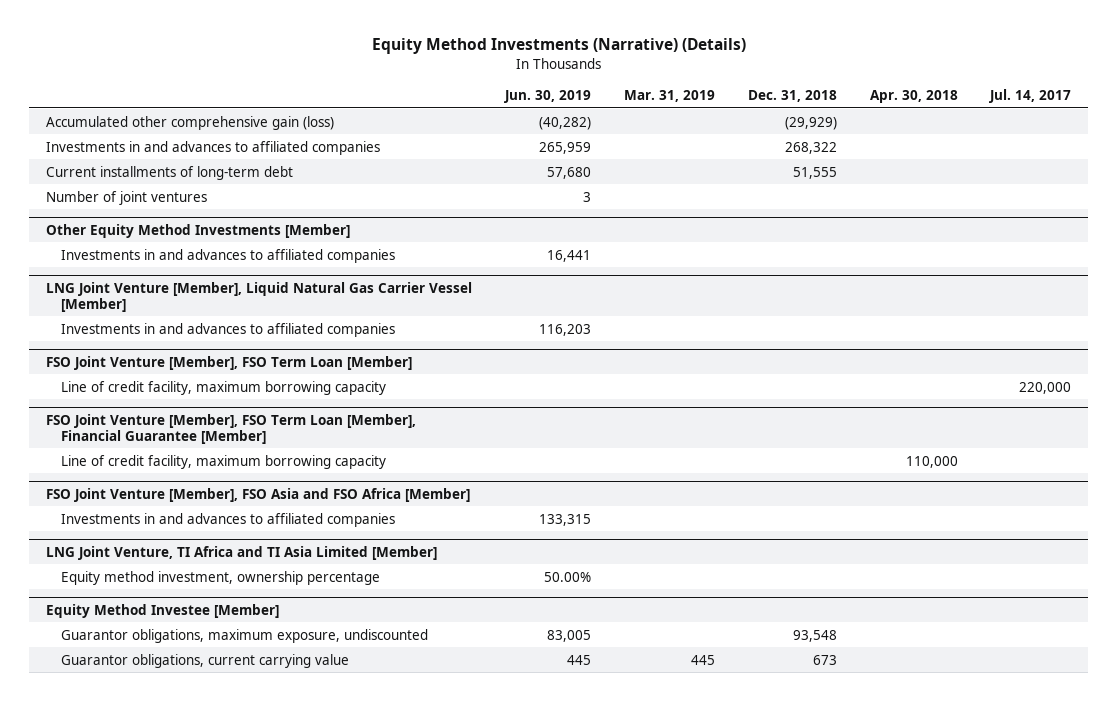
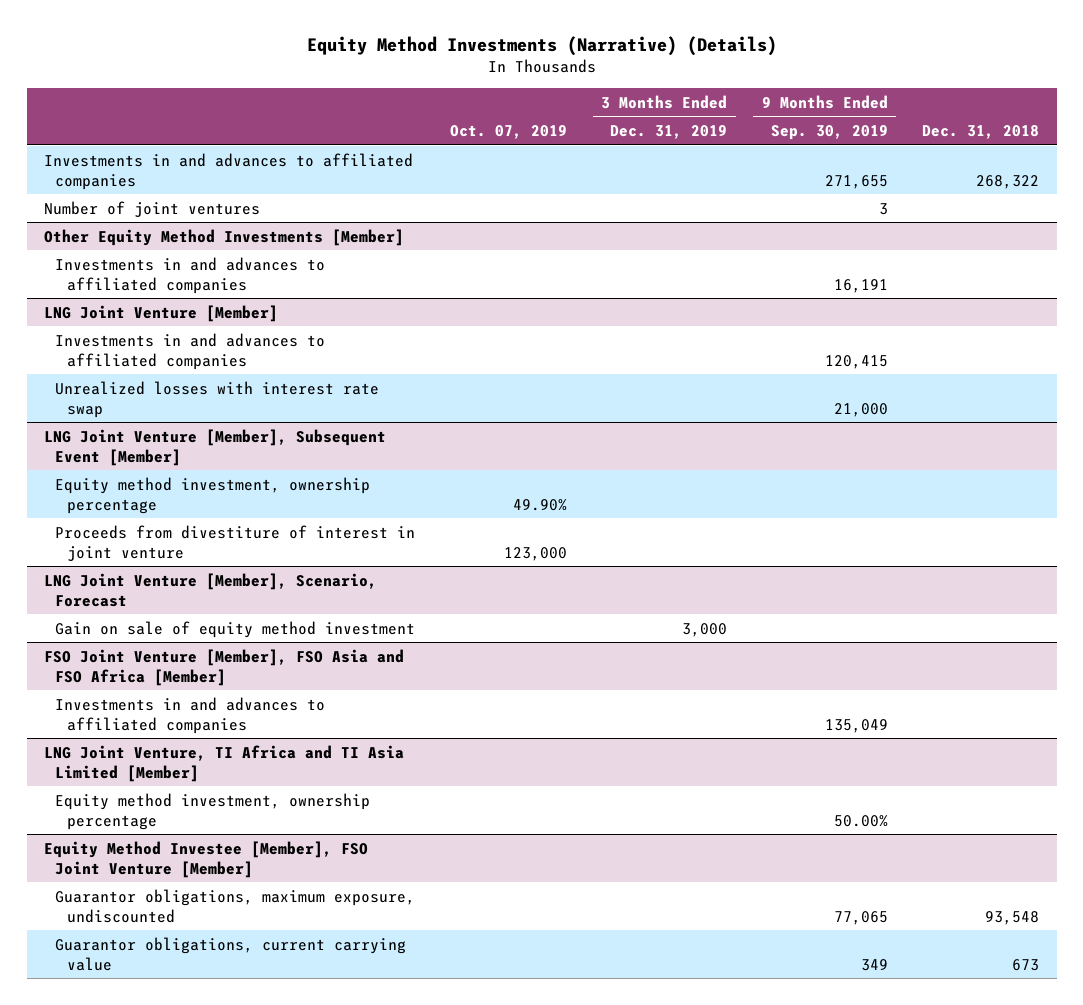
- | Jun. 30, 2019 | Mar. 31, 2019 | Dec. 31, 2018 | Apr. 30, 2018 | Jul. 14, 2017
+ | Oct. 07, 2019 | 3 Months Ended Dec. 31, 2019 | 9 Months Ended Sep. 30, 2019 | Dec. 31, 2018
- Accumulated other comprehensive gain (loss) | (40,282) | | (29,929) | |
- Current installments of long-term debt | 57,680 | | 51,555 | |
- LNG Joint Venture [Member], Liquid Natural Gas Carrier Vessel [Member]
+ LNG Joint Venture [Member]
- FSO Joint Venture [Member], FSO Term Loan [Member]
- Line of credit facility, maximum borrowing capacity | | | | | 220,000
- FSO Joint Venture [Member], FSO Term Loan [Member], Financial Guarantee [Member]
- Line of credit facility, maximum borrowing capacity | | | | 110,000 |
+ Unrealized losses with interest rate swap | | | 21,000 |
+ LNG Joint Venture [Member], Subsequent Event [Member]
+ Equity method investment, ownership percentage | 49.90% | | |
+ Proceeds from divestiture of interest in joint venture | 123,000 | | |
+ LNG Joint Venture [Member], Scenario, Forecast
+ Gain on sale of equity method investment | | 3,000 | |
- Equity Method Investee [Member]
+ Equity Method Investee [Member], FSO Joint Venture [Member]

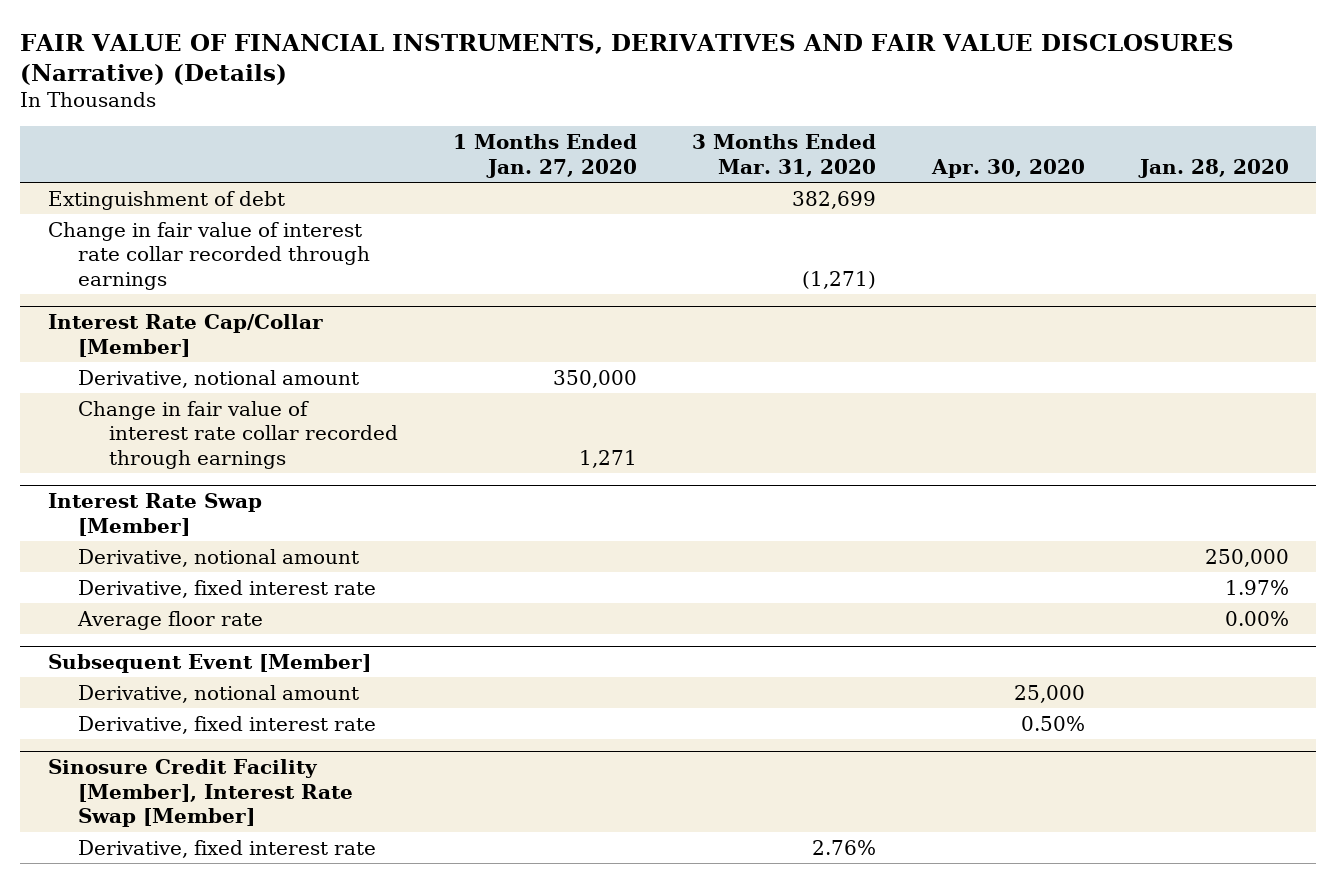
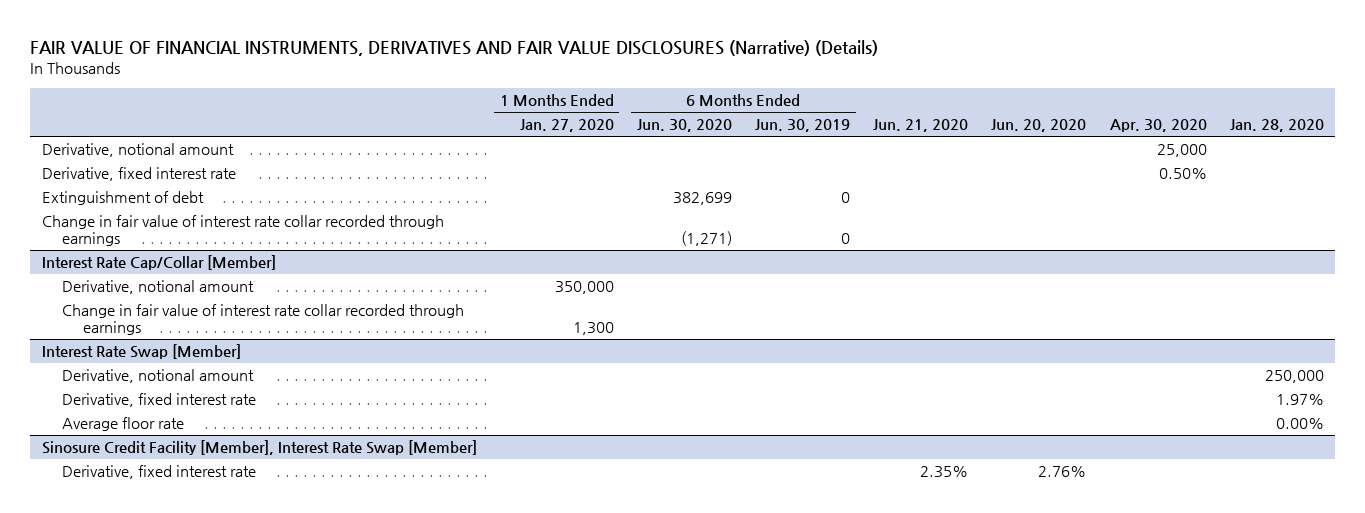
- | 1 Months Ended Jan. 27, 2020 | 3 Months Ended Mar. 31, 2020 | Apr. 30, 2020 | Jan. 28, 2020
+ | 1 Months Ended Jan. 27, 2020 | 6 Months Ended Jun. 30, 2020 | 6 Months Ended Jun. 30, 2019 | Jun. 21, 2020 | Jun. 20, 2020 | Apr. 30, 2020 | Jan. 28, 2020
+ Derivative, notional amount | | | | | | 25,000 |
+ Derivative, fixed interest rate | | | | | | 0.50% |
@ Interest Rate Cap/Collar [Member]
- Change in fair value of interest rate collar recorded through earnings | 1,271 | | |
+ Change in fair value of interest rate collar recorded through earnings | 1,300 | | | | | |
- Subsequent Event [Member]
- Derivative, notional amount | | | 25,000 |
- Derivative, fixed interest rate | | | 0.50% |

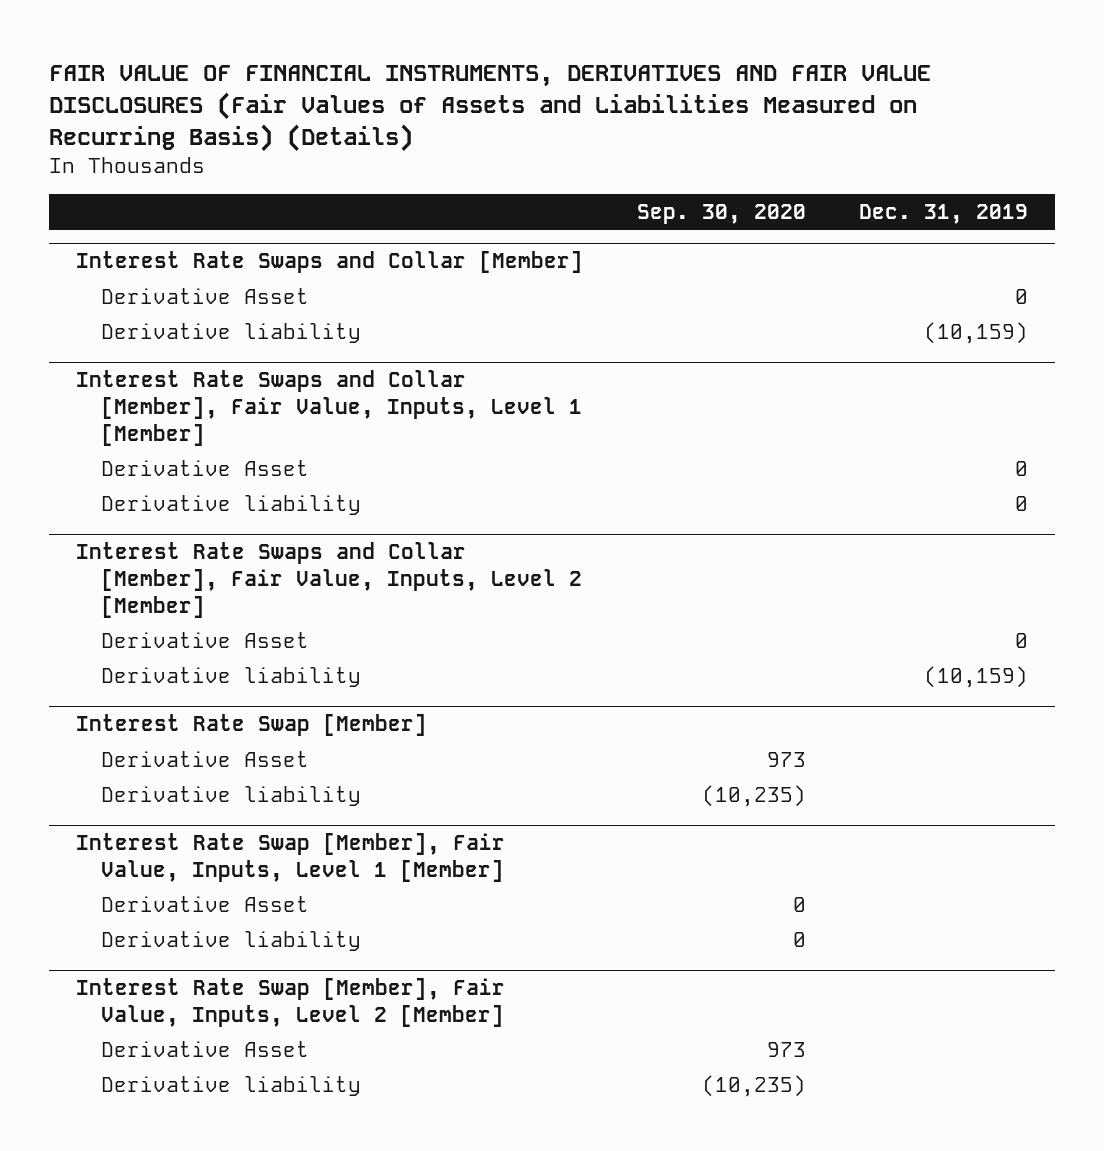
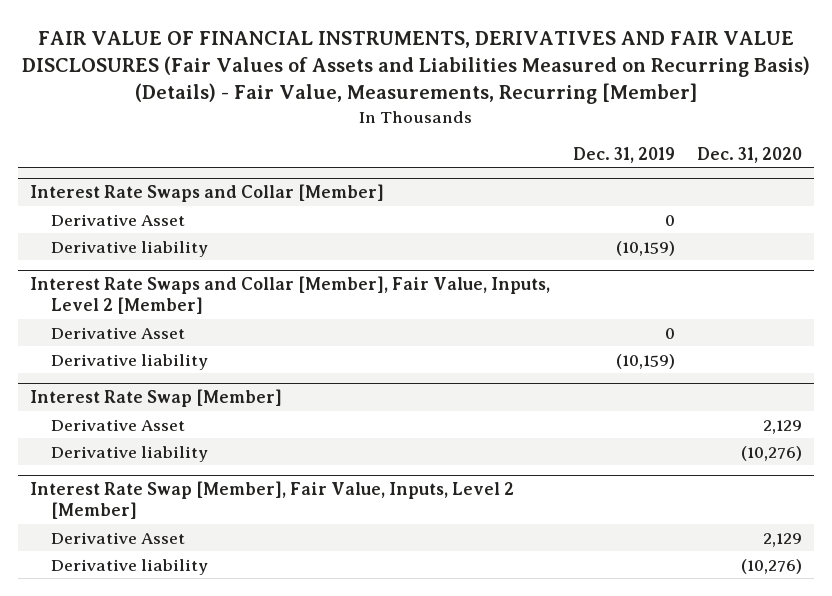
- FAIR VALUE OF FINANCIAL INSTRUMENTS, DERIVATIVES AND FAIR VALUE DISCLOSURES (Fair Values of Assets and Liabilities Measured on Recurring Basis) (Details)
+ FAIR VALUE OF FINANCIAL INSTRUMENTS, DERIVATIVES AND FAIR VALUE DISCLOSURES (Fair Values of Assets and Liabilities Measured on Recurring Basis) (Details) - Fair Value, Measurements, Recurring [Member]
- | Sep. 30, 2020 | Dec. 31, 2019
+ | Dec. 31, 2019 | Dec. 31, 2020
- Interest Rate Swaps and Collar [Member], Fair Value, Inputs, Level 1 [Member]
- Derivative Asset | | 0
- Derivative liability | | 0
- Interest Rate Swap [Member], Fair Value, Inputs, Level 1 [Member]
- Derivative Asset | 0 |
- Derivative liability | 0 |

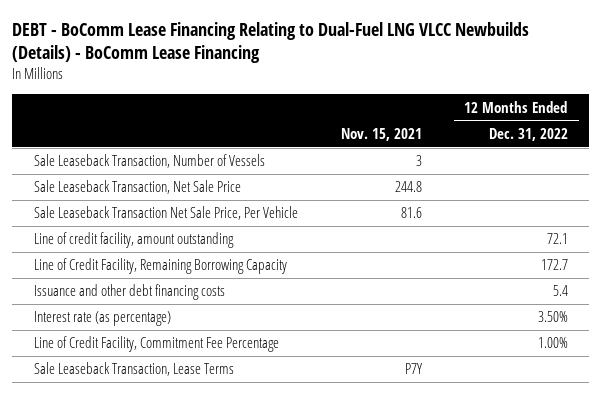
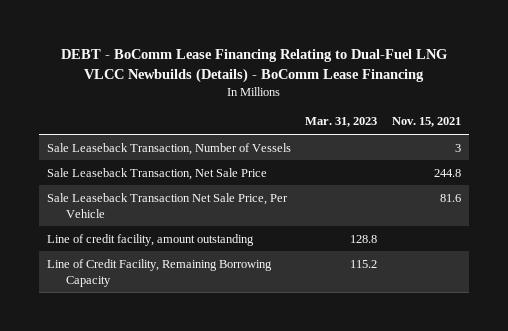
- | Nov. 15, 2021 | 12 Months Ended Dec. 31, 2022
+ | Mar. 31, 2023 | Nov. 15, 2021
- Issuance and other debt financing costs | | 5.4
- Interest rate (as percentage) | | 3.50%
- Line of Credit Facility, Commitment Fee Percentage | | 1.00%
- Sale Leaseback Transaction, Lease Terms | P7Y |

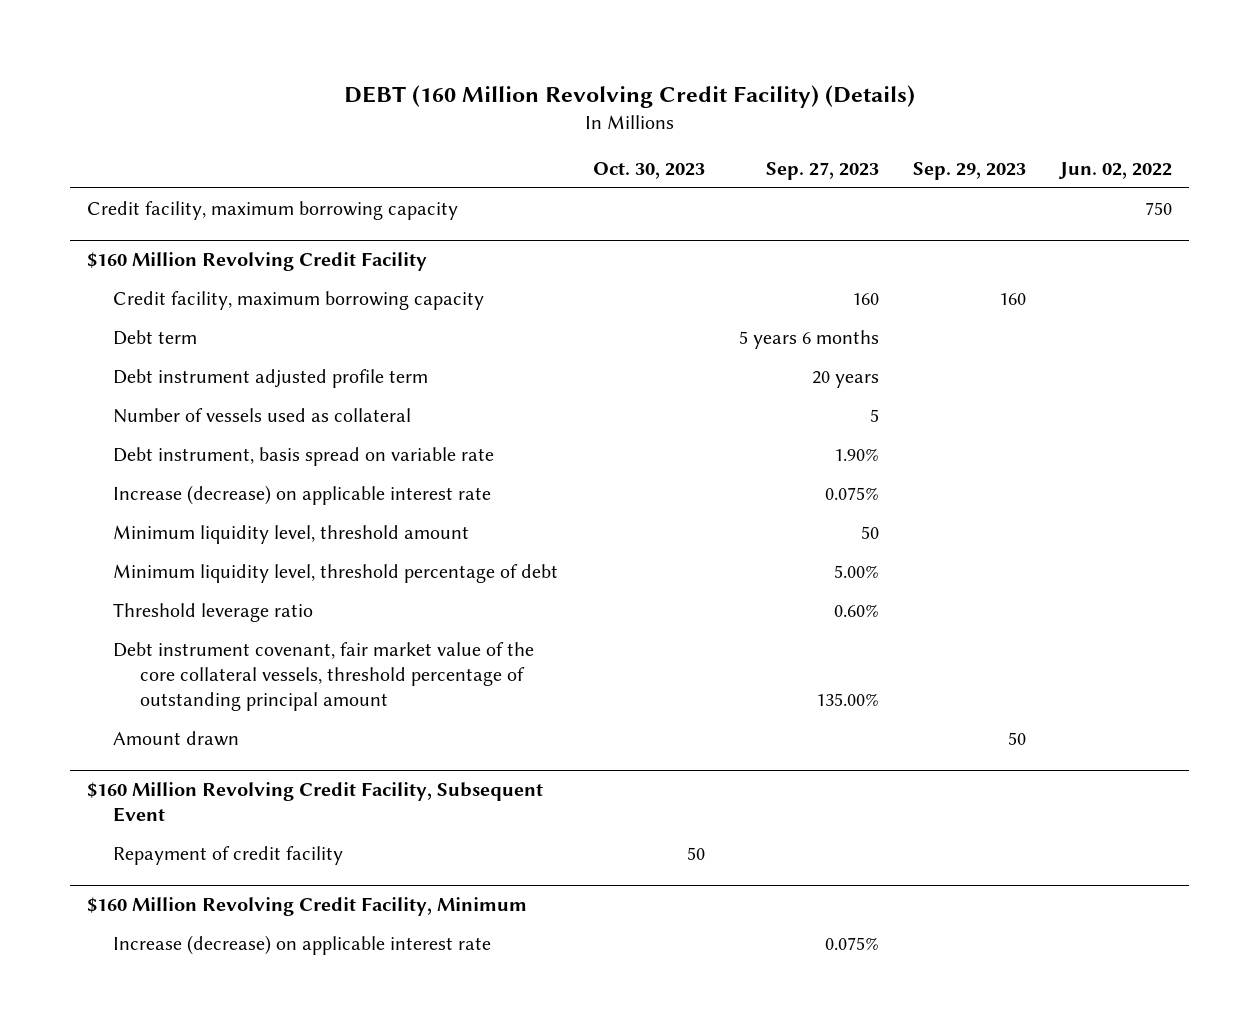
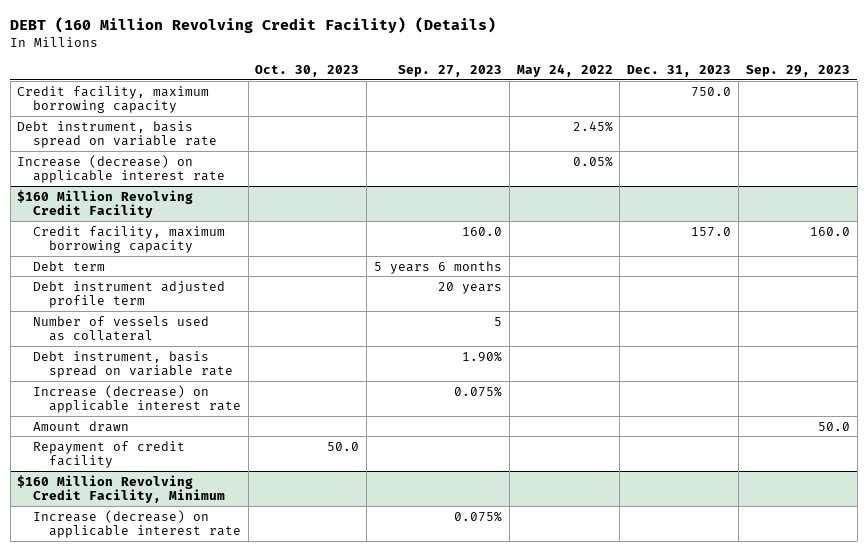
- | Oct. 30, 2023 | Sep. 27, 2023 | Sep. 29, 2023 | Jun. 02, 2022
+ | Oct. 30, 2023 | Sep. 27, 2023 | May 24, 2022 | Dec. 31, 2023 | Sep. 29, 2023
+ Debt instrument, basis spread on variable rate | | | 2.45% | |
+ Increase (decrease) on applicable interest rate | | | 0.05% | |
@ $160 Million Revolving Credit Facility
- Credit facility, maximum borrowing capacity | | 160 | 160 |
+ Credit facility, maximum borrowing capacity | | 160.0 | | 157.0 | 160.0
- Minimum liquidity level, threshold amount | | 50 | |
- Minimum liquidity level, threshold percentage of debt | | 5.00% | |
- Threshold leverage ratio | | 0.60% | |
- Debt instrument covenant, fair market value of the core collateral vessels, threshold percentage of outstanding principal amount | | 135.00% | |
- Amount drawn | | | 50 |
- $160 Million Revolving Credit Facility, Subsequent Event
- Repayment of credit facility | 50 | | |
@ $160 Million Revolving Credit Facility
+ Amount drawn | | | | | 50.0
+ Repayment of credit facility | 50.0 | | | |

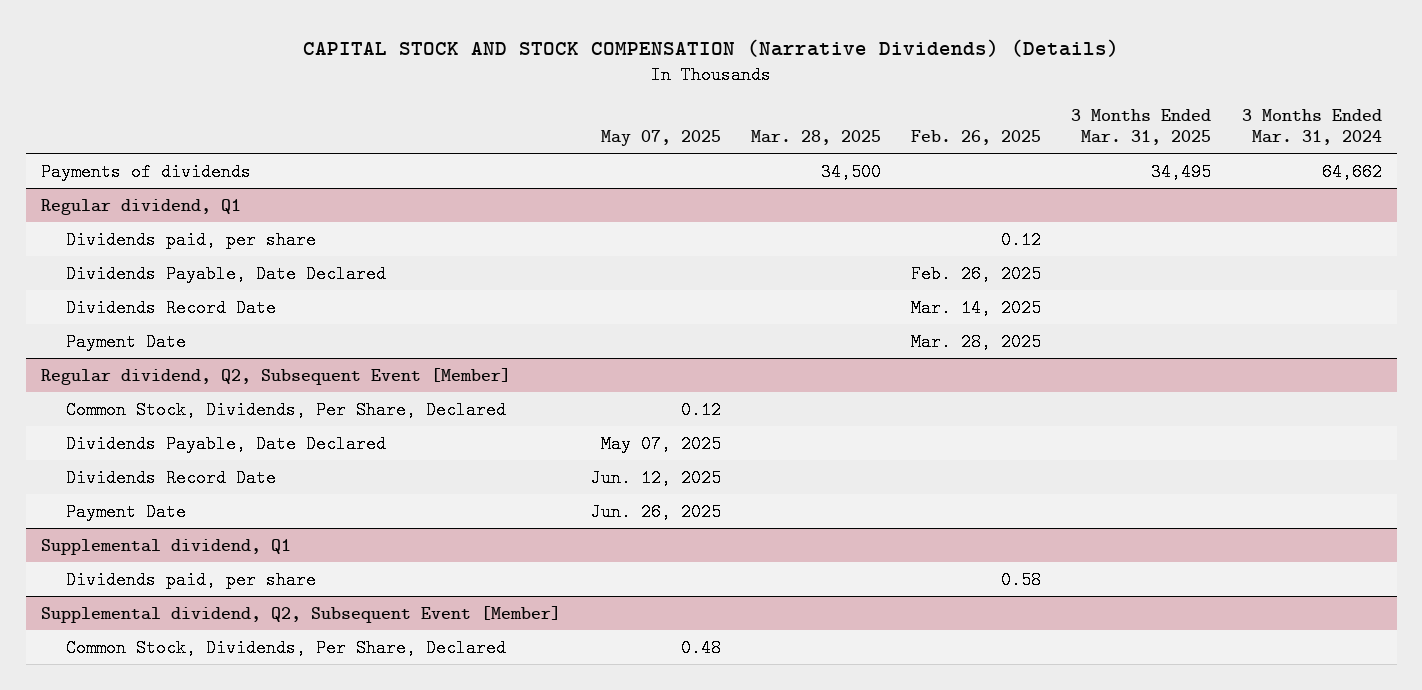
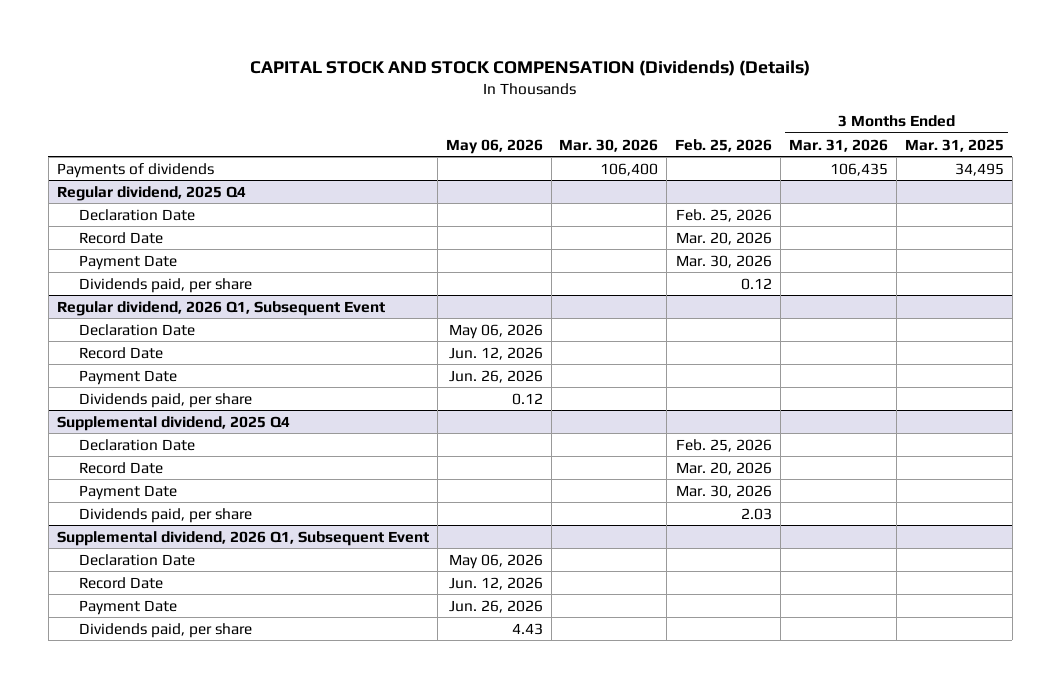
- CAPITAL STOCK AND STOCK COMPENSATION (Narrative Dividends) (Details)
+ CAPITAL STOCK AND STOCK COMPENSATION (Dividends) (Details)
- | May 07, 2025 | Mar. 28, 2025 | Feb. 26, 2025 | 3 Months Ended Mar. 31, 2025 | 3 Months Ended Mar. 31, 2024
+ | May 06, 2026 | Mar. 30, 2026 | Feb. 25, 2026 | 3 Months Ended Mar. 31, 2026 | 3 Months Ended Mar. 31, 2025
- Regular dividend, Q1
- Dividends paid, per share | | | 0.12 | |
- Dividends Payable, Date Declared | | | Feb. 26, 2025 | |
- Dividends Record Date | | | Mar. 14, 2025 | |
- Payment Date | | | Mar. 28, 2025 | |
- Regular dividend, Q2, Subsequent Event [Member]
- Common Stock, Dividends, Per Share, Declared | 0.12 | | | |
- Dividends Payable, Date Declared | May 07, 2025 | | | |
- Dividends Record Date | Jun. 12, 2025 | | | |
+ Regular dividend, 2025 Q4
+ Declaration Date | | | Feb. 25, 2026 | |
+ Record Date | | | Mar. 20, 2026 | |
+ Payment Date | | | Mar. 30, 2026 | |
+ Dividends paid, per share | | | 0.12 | |
+ Regular dividend, 2026 Q1, Subsequent Event
+ Declaration Date | May 06, 2026 | | | |
+ Record Date | Jun. 12, 2026 | | | |
- Supplemental dividend, Q1
- Dividends paid, per share | | | 0.58 | |
- Supplemental dividend, Q2, Subsequent Event [Member]
- Common Stock, Dividends, Per Share, Declared | 0.48 | | | |
+ Dividends paid, per share | 0.12 | | | |
+ Supplemental dividend, 2025 Q4
+ Declaration Date | | | Feb. 25, 2026 | |
+ Record Date | | | Mar. 20, 2026 | |
+ Payment Date | | | Mar. 30, 2026 | |
+ Dividends paid, per share | | | 2.03 | |
+ Supplemental dividend, 2026 Q1, Subsequent Event
+ Declaration Date | May 06, 2026 | | | |
+ Record Date | Jun. 12, 2026 | | | |
+ Payment Date | Jun. 26, 2026 | | | |
+ Dividends paid, per share | 4.43 | | | |

